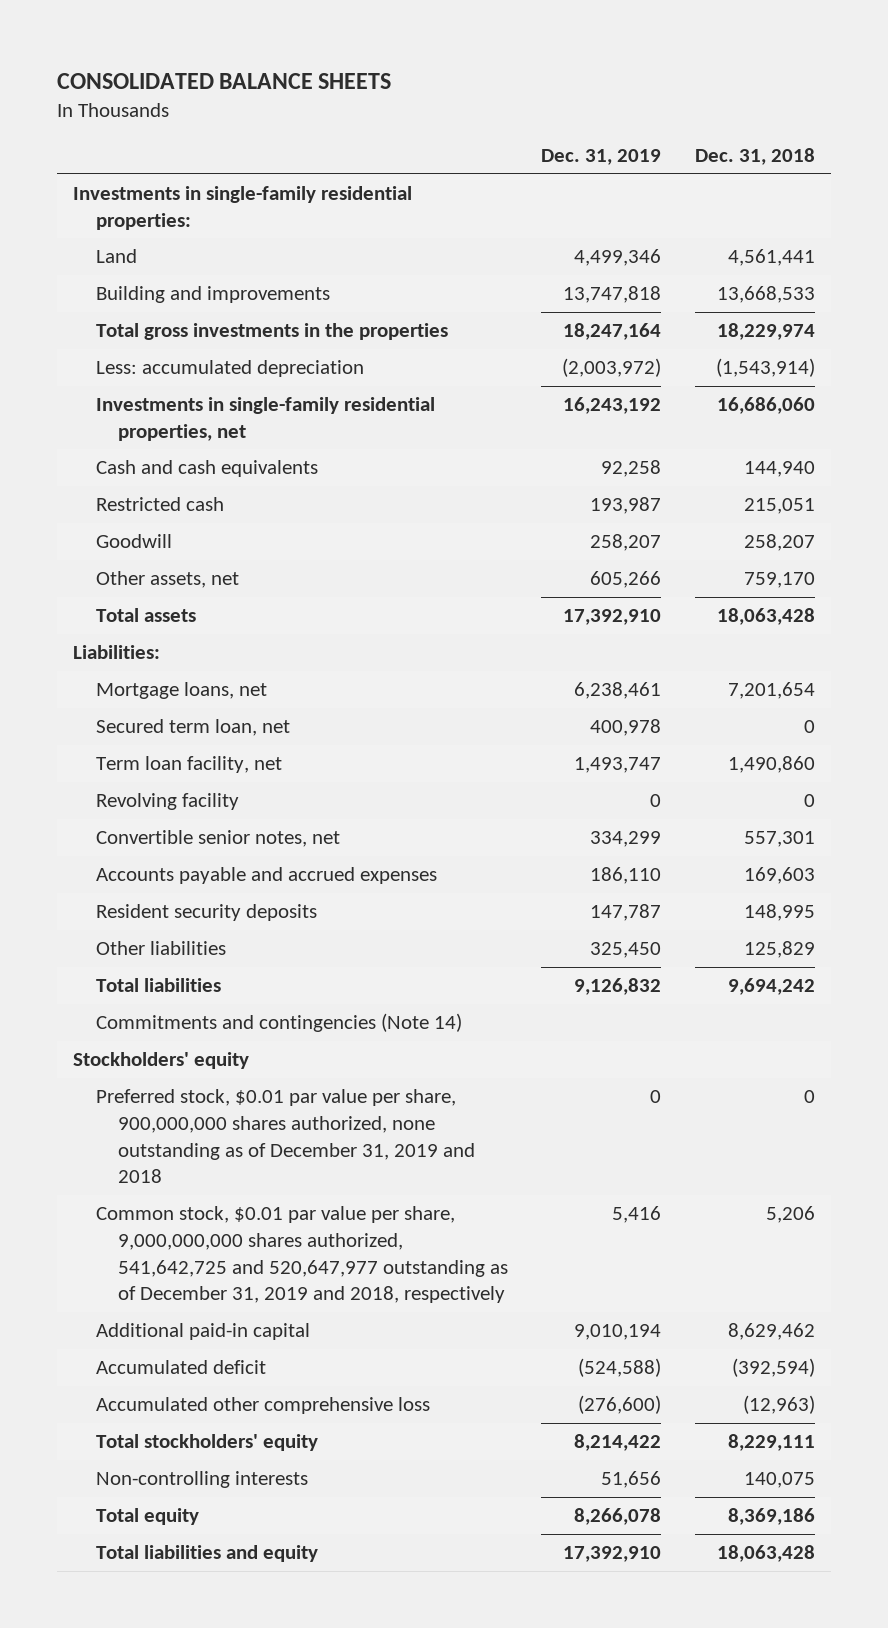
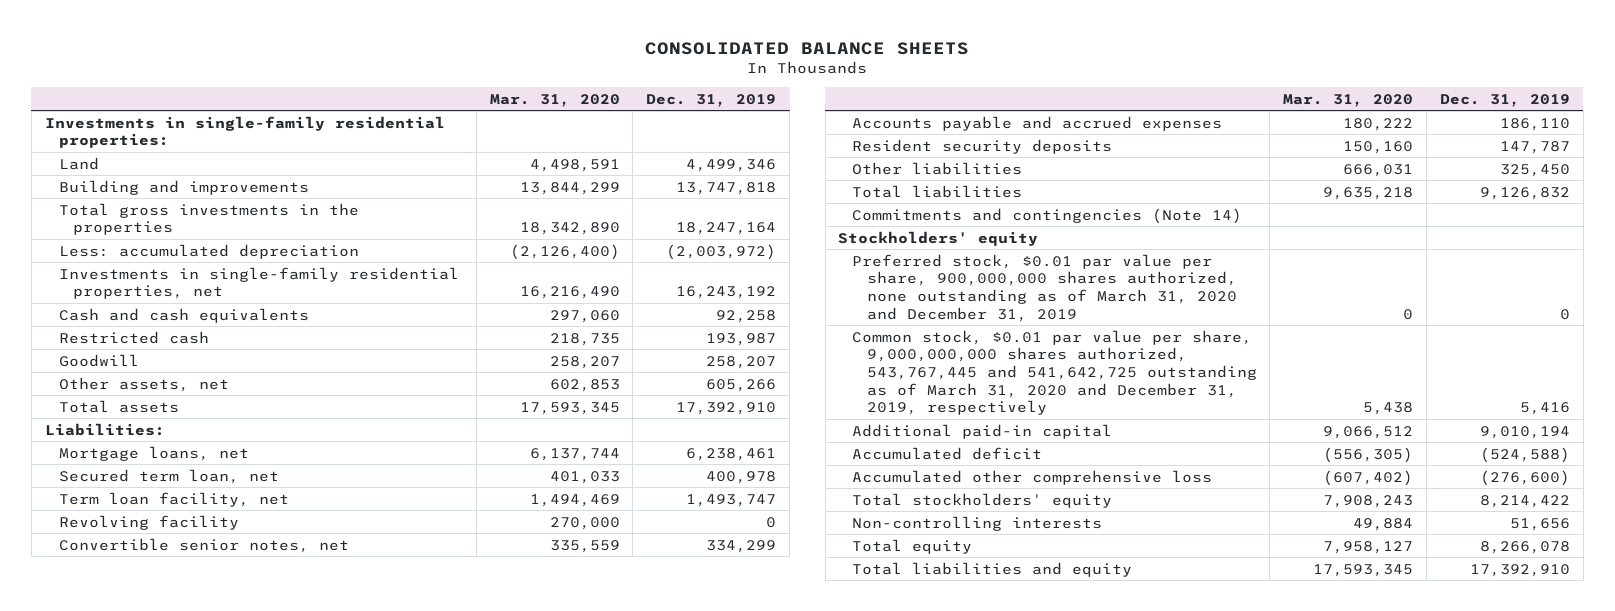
- | Dec. 31, 2019 | Dec. 31, 2018
+ | Mar. 31, 2020 | Dec. 31, 2019
- Preferred stock, $0.01 par value per share, 900,000,000 shares authorized, none outstanding as of December 31, 2019 and 2018 | 0 | 0
- Common stock, $0.01 par value per share, 9,000,000,000 shares authorized, 541,642,725 and 520,647,977 outstanding as of December 31, 2019 and 2018, respectively | 5,416 | 5,206
+ Preferred stock, $0.01 par value per share, 900,000,000 shares authorized, none outstanding as of March 31, 2020 and December 31, 2019 | 0 | 0
+ Common stock, $0.01 par value per share, 9,000,000,000 shares authorized, 543,767,445 and 541,642,725 outstanding as of March 31, 2020 and December 31, 2019, respectively | 5,438 | 5,416

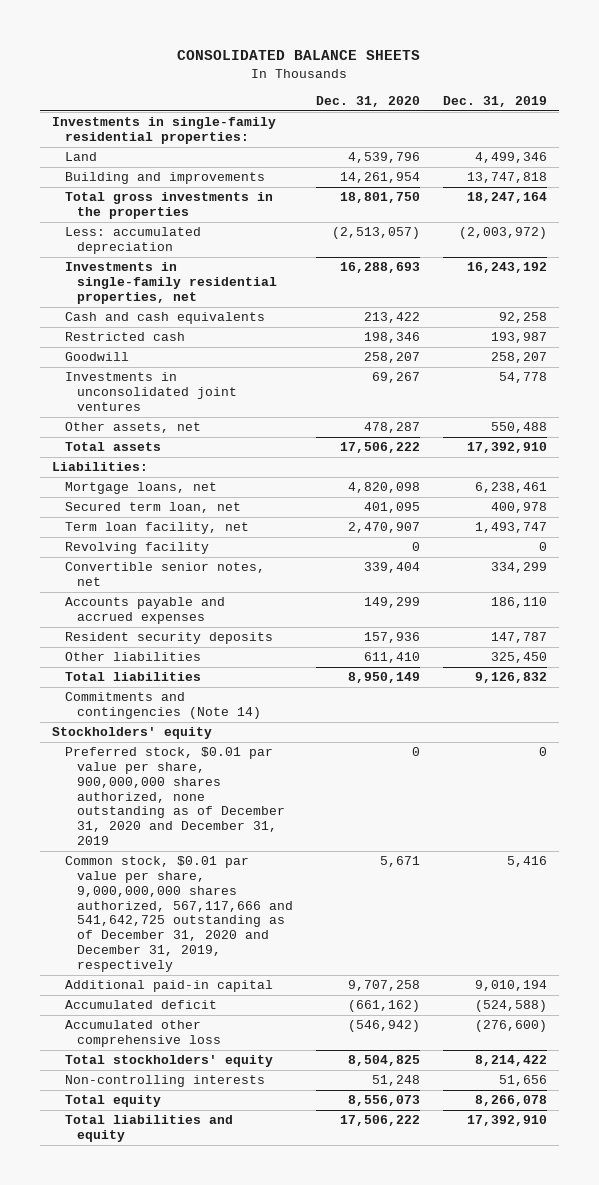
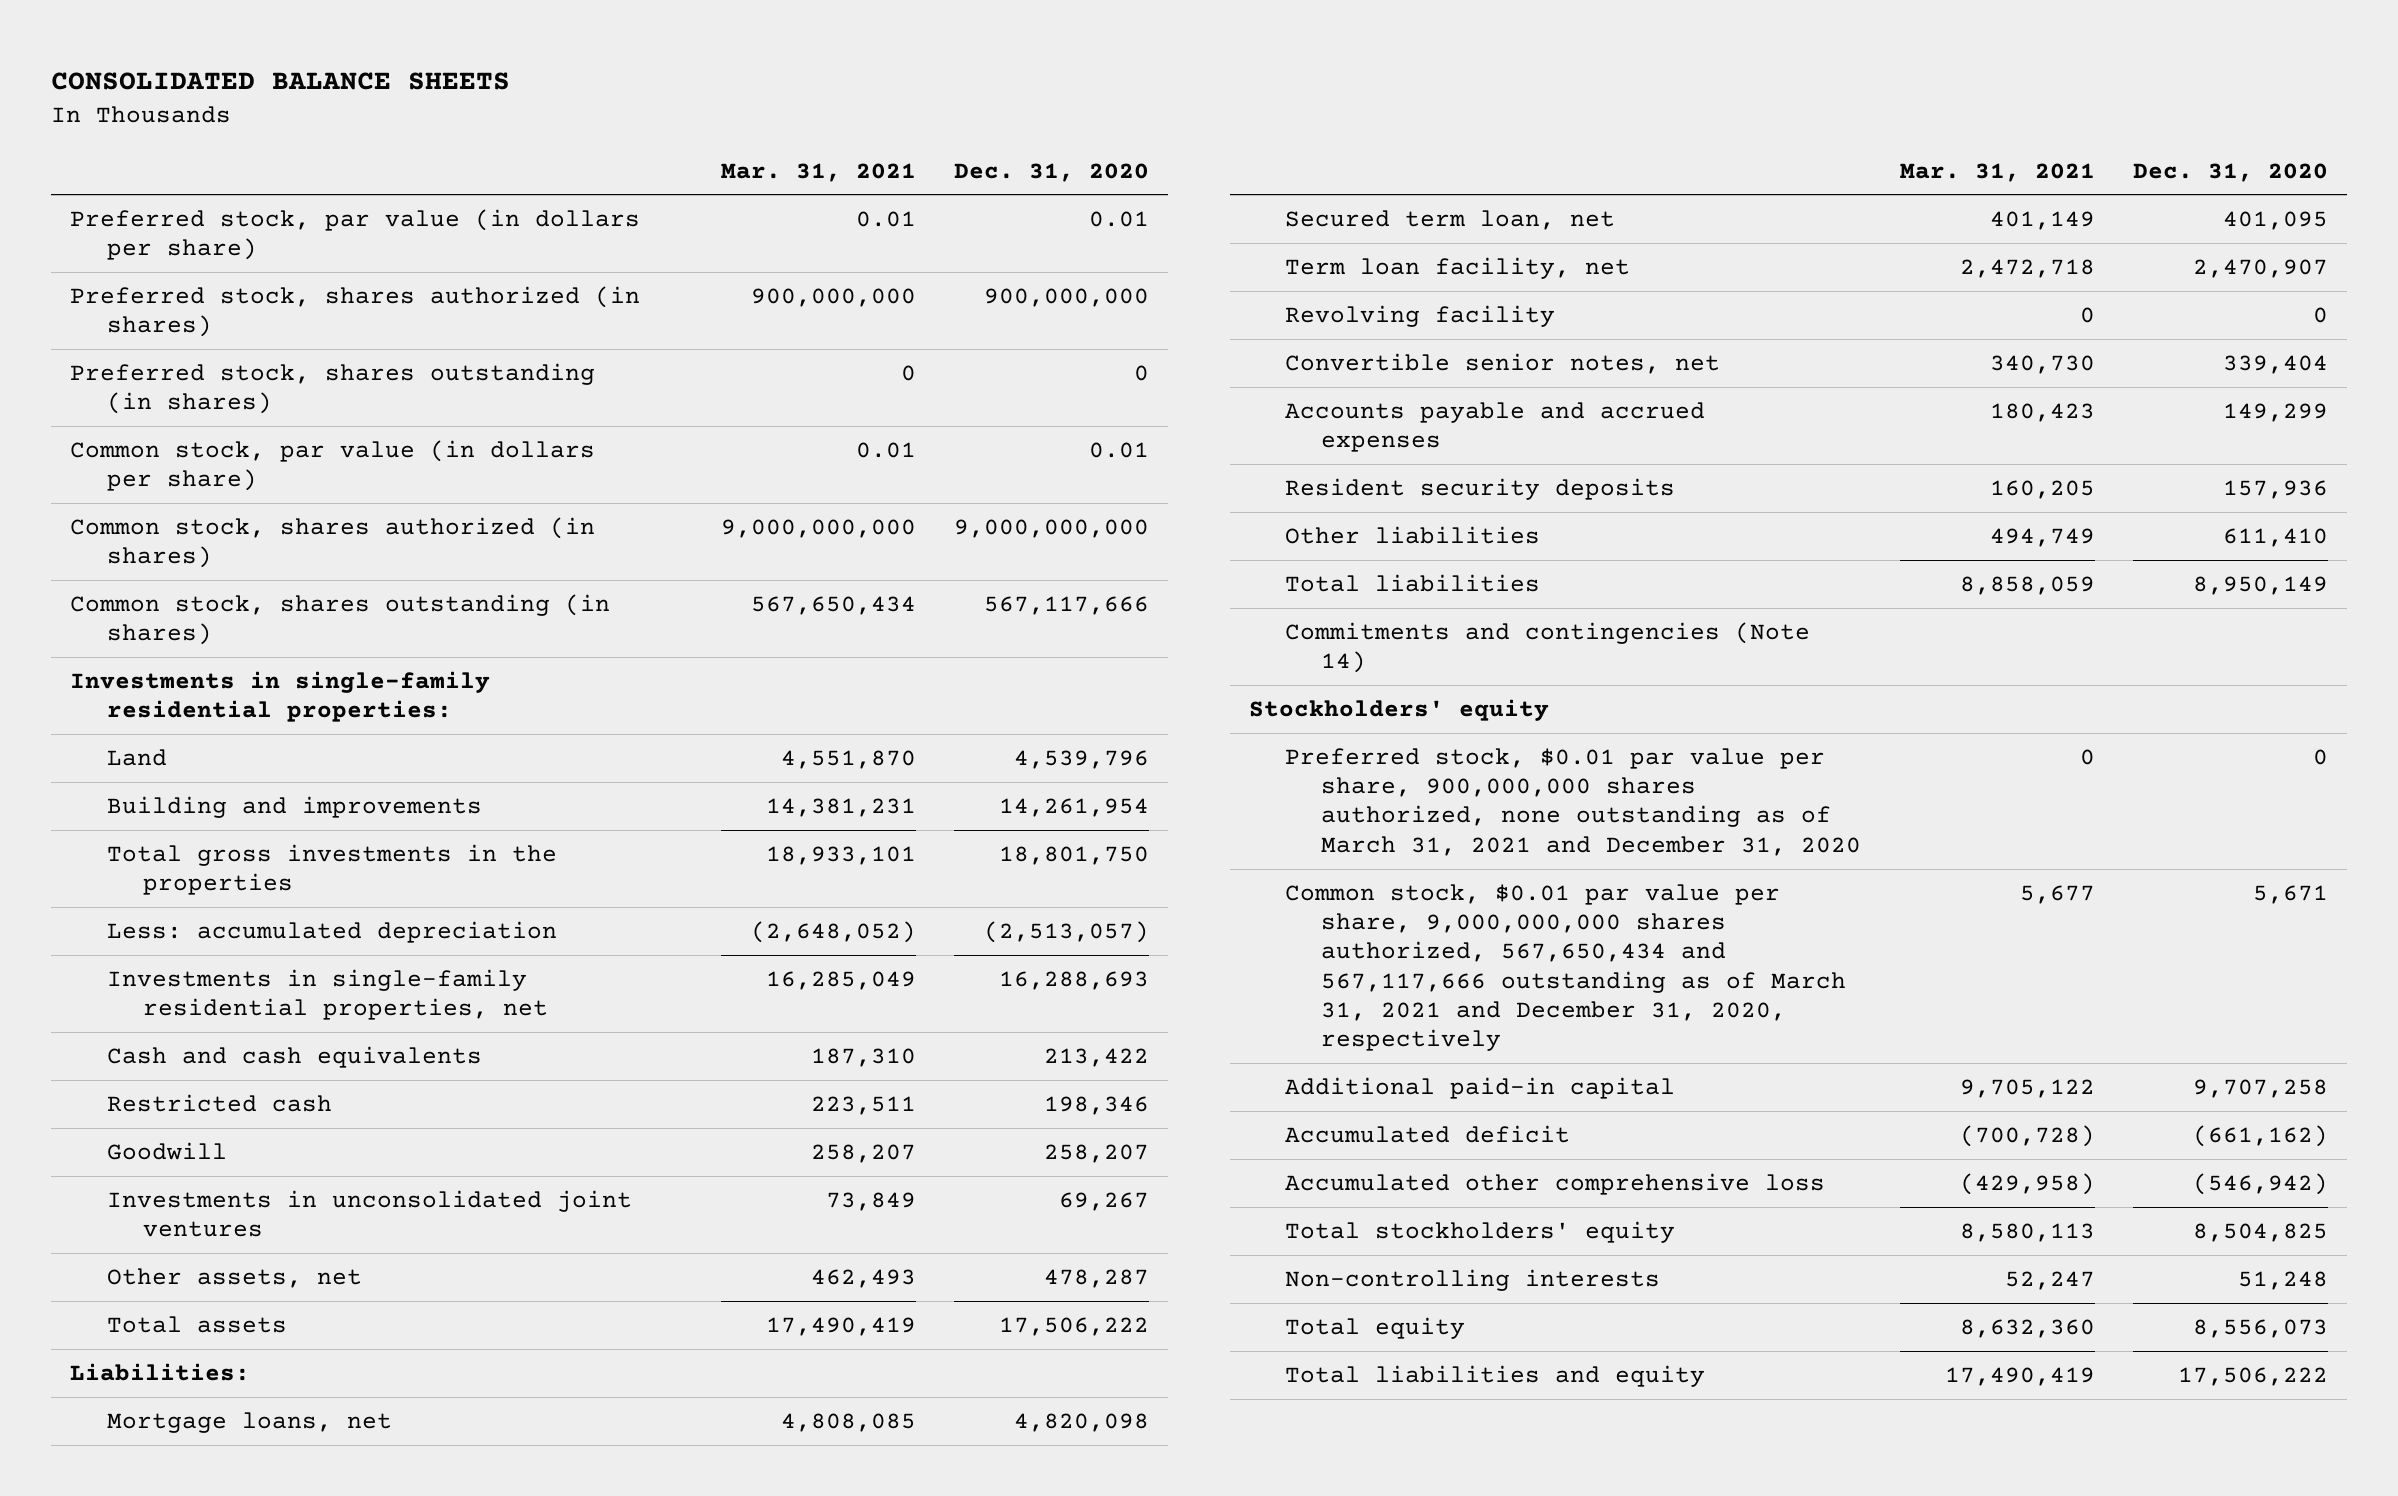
- | Dec. 31, 2020 | Dec. 31, 2019
+ | Mar. 31, 2021 | Dec. 31, 2020
+ Preferred stock, par value (in dollars per share) | 0.01 | 0.01
+ Preferred stock, shares authorized (in shares) | 900,000,000 | 900,000,000
+ Preferred stock, shares outstanding (in shares) | 0 | 0
+ Common stock, par value (in dollars per share) | 0.01 | 0.01
+ Common stock, shares authorized (in shares) | 9,000,000,000 | 9,000,000,000
+ Common stock, shares outstanding (in shares) | 567,650,434 | 567,117,666
- Preferred stock, $0.01 par value per share, 900,000,000 shares authorized, none outstanding as of December 31, 2020 and December 31, 2019 | 0 | 0
- Common stock, $0.01 par value per share, 9,000,000,000 shares authorized, 567,117,666 and 541,642,725 outstanding as of December 31, 2020 and December 31, 2019, respectively | 5,671 | 5,416
+ Preferred stock, $0.01 par value per share, 900,000,000 shares authorized, none outstanding as of March 31, 2021 and December 31, 2020 | 0 | 0
+ Common stock, $0.01 par value per share, 9,000,000,000 shares authorized, 567,650,434 and 567,117,666 outstanding as of March 31, 2021 and December 31, 2020, respectively | 5,677 | 5,671

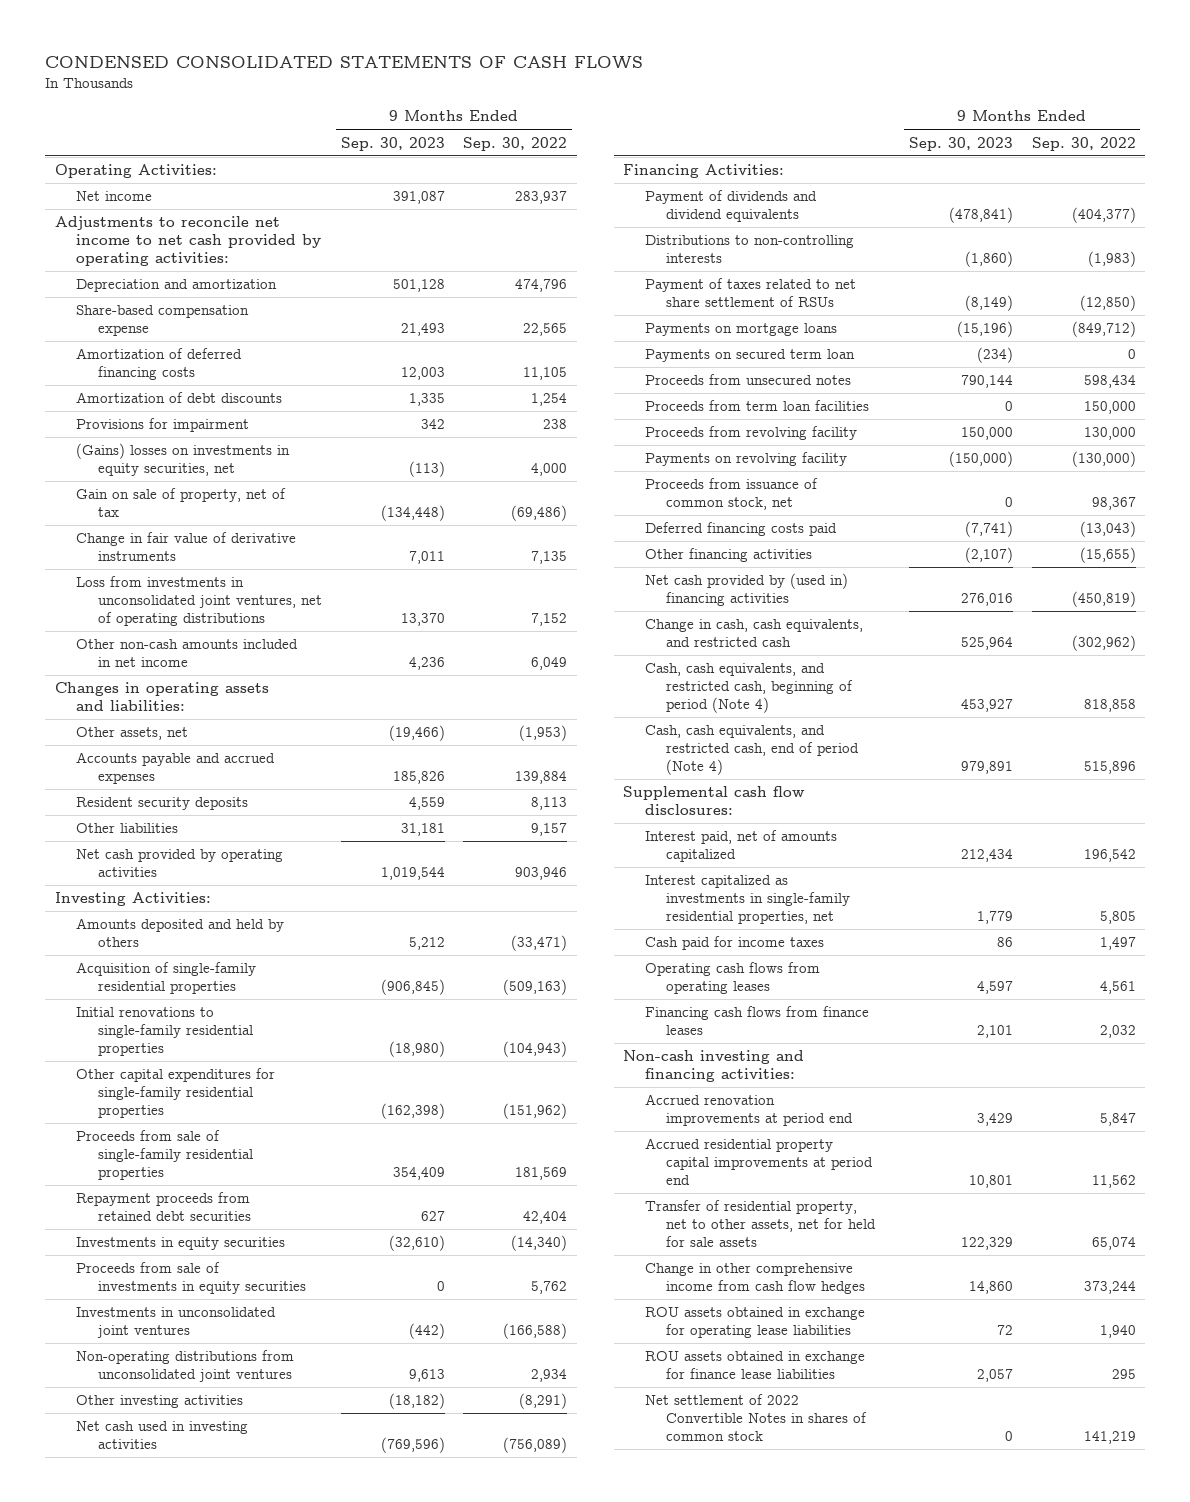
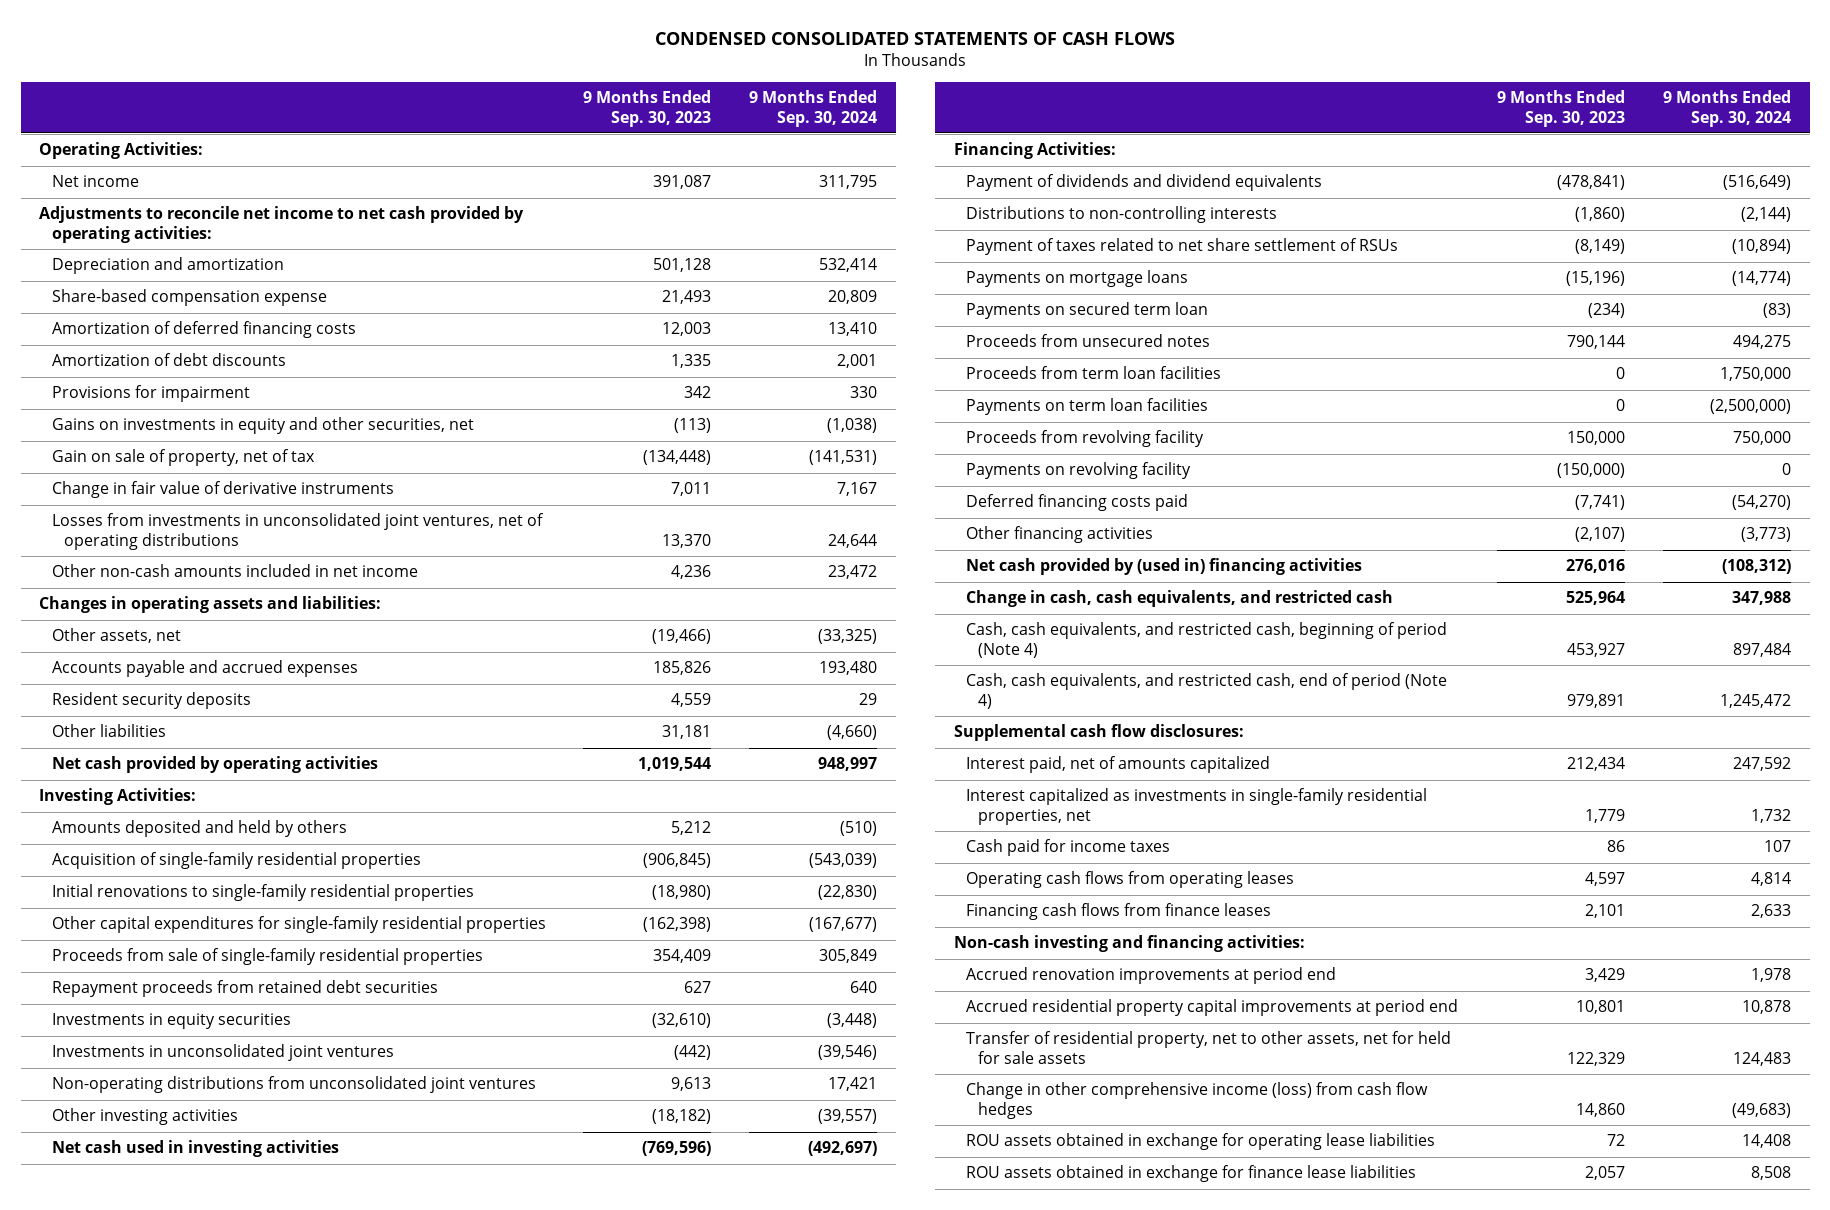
- | 9 Months Ended Sep. 30, 2023 | 9 Months Ended Sep. 30, 2022
+ | 9 Months Ended Sep. 30, 2023 | 9 Months Ended Sep. 30, 2024
- (Gains) losses on investments in equity securities, net | (113) | 4,000
+ Gains on investments in equity and other securities, net | (113) | (1,038)
- Loss from investments in unconsolidated joint ventures, net of operating distributions | 13,370 | 7,152
+ Losses from investments in unconsolidated joint ventures, net of operating distributions | 13,370 | 24,644
- Proceeds from sale of investments in equity securities | 0 | 5,762
+ Payments on term loan facilities | 0 | (2,500,000)
- Proceeds from issuance of common stock, net | 0 | 98,367
- Change in other comprehensive income from cash flow hedges | 14,860 | 373,244
+ Change in other comprehensive income (loss) from cash flow hedges | 14,860 | (49,683)
- Net settlement of 2022 Convertible Notes in shares of common stock | 0 | 141,219

